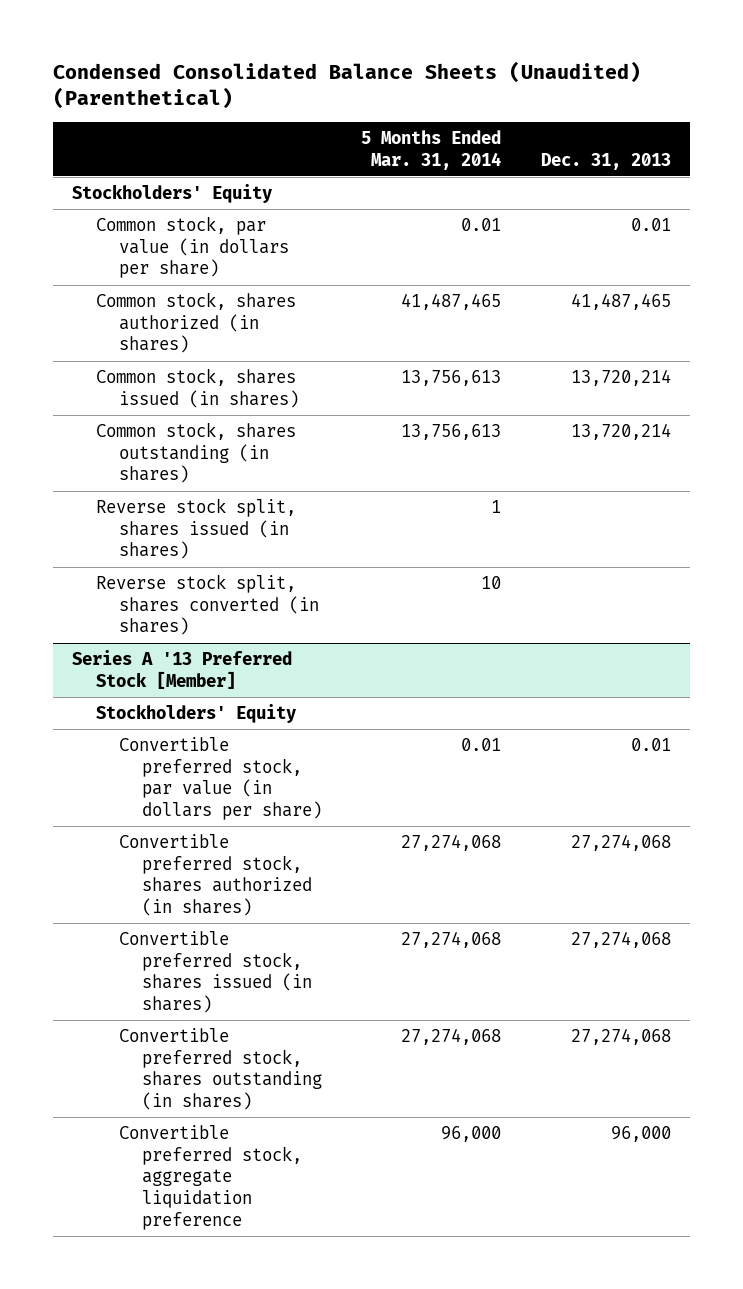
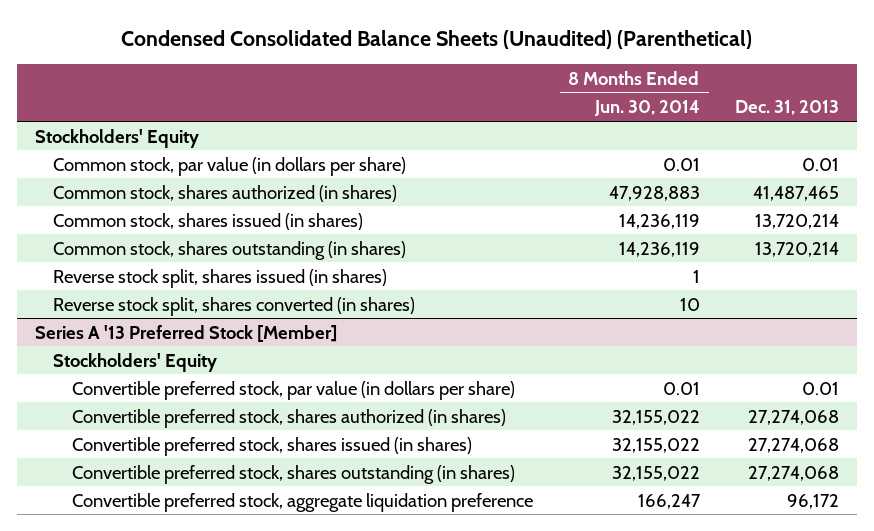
- | 5 Months Ended Mar. 31, 2014 | Dec. 31, 2013
+ | 8 Months Ended Jun. 30, 2014 | Dec. 31, 2013
@ Series A '13 Preferred Stock [Member]
- Convertible preferred stock, aggregate liquidation preference | 96,000 | 96,000
+ Convertible preferred stock, aggregate liquidation preference | 166,247 | 96,172

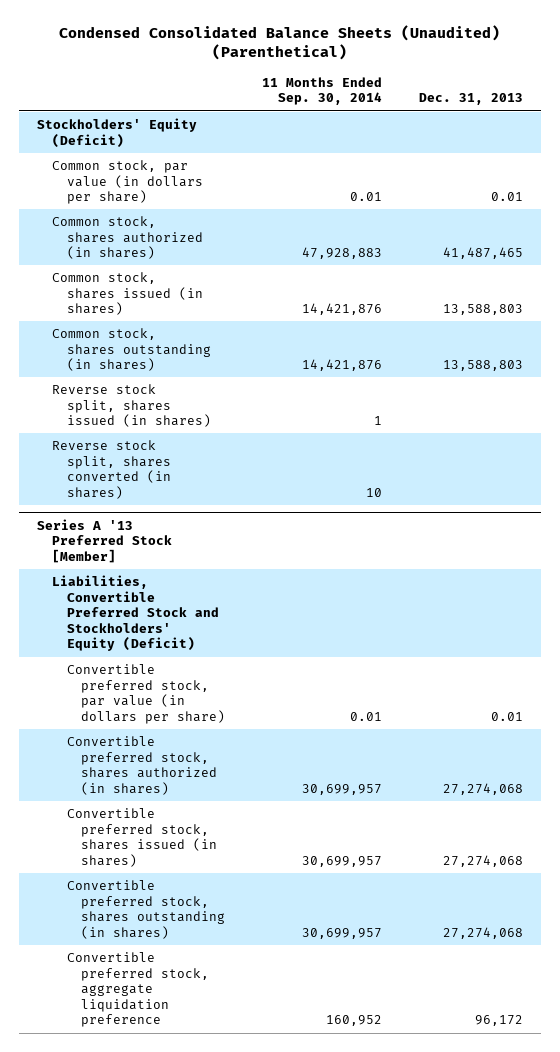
- | 8 Months Ended Jun. 30, 2014 | Dec. 31, 2013
+ | 11 Months Ended Sep. 30, 2014 | Dec. 31, 2013
- Stockholders' Equity
+ Stockholders' Equity (Deficit)
- Common stock, shares issued (in shares) | 14,236,119 | 13,720,214
- Common stock, shares outstanding (in shares) | 14,236,119 | 13,720,214
+ Common stock, shares issued (in shares) | 14,421,876 | 13,588,803
+ Common stock, shares outstanding (in shares) | 14,421,876 | 13,588,803
@ Series A '13 Preferred Stock [Member]
- Stockholders' Equity
+ Liabilities, Convertible Preferred Stock and Stockholders' Equity (Deficit)

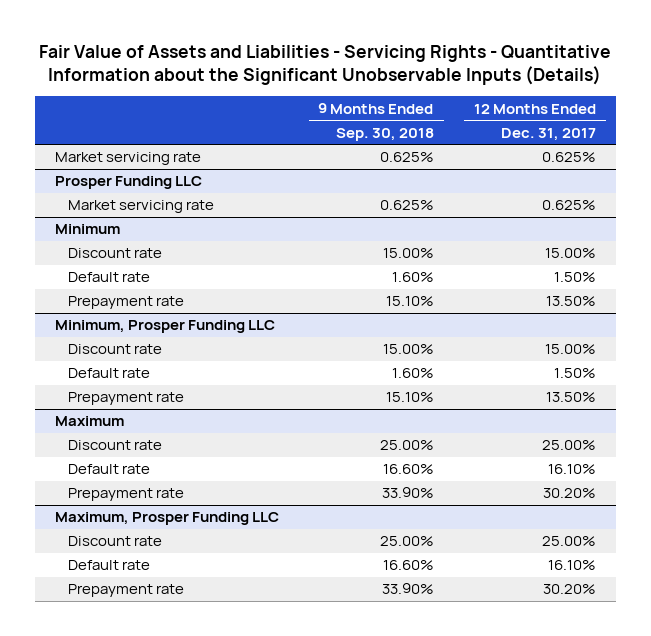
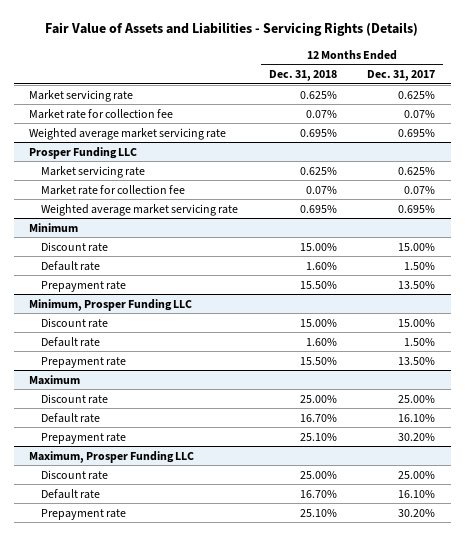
- Fair Value of Assets and Liabilities - Servicing Rights - Quantitative Information about the Significant Unobservable Inputs (Details)
+ Fair Value of Assets and Liabilities - Servicing Rights (Details)
- | 9 Months Ended Sep. 30, 2018 | 12 Months Ended Dec. 31, 2017
+ | 12 Months Ended Dec. 31, 2018 | 12 Months Ended Dec. 31, 2017
+ Market rate for collection fee | 0.07% | 0.07%
+ Weighted average market servicing rate | 0.695% | 0.695%
@ Prosper Funding LLC
+ Market rate for collection fee | 0.07% | 0.07%
+ Weighted average market servicing rate | 0.695% | 0.695%

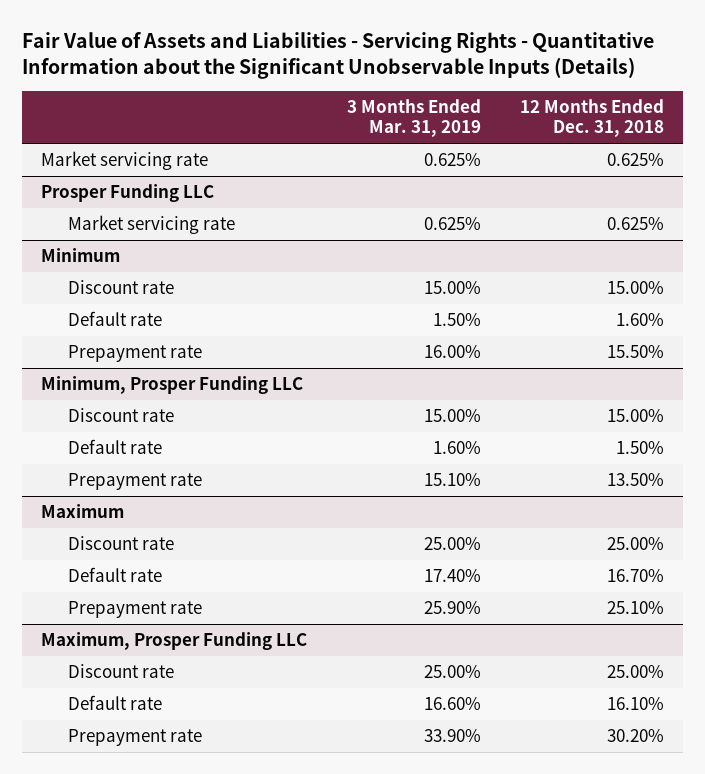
- Fair Value of Assets and Liabilities - Servicing Rights (Details)
+ Fair Value of Assets and Liabilities - Servicing Rights - Quantitative Information about the Significant Unobservable Inputs (Details)
- | 12 Months Ended Dec. 31, 2018 | 12 Months Ended Dec. 31, 2017
+ | 3 Months Ended Mar. 31, 2019 | 12 Months Ended Dec. 31, 2018
- Market rate for collection fee | 0.07% | 0.07%
- Weighted average market servicing rate | 0.695% | 0.695%
@ Prosper Funding LLC
- Market rate for collection fee | 0.07% | 0.07%
- Weighted average market servicing rate | 0.695% | 0.695%
@ Minimum, Prosper Funding LLC
- Default rate | 1.60% | 1.50%
- Prepayment rate | 15.50% | 13.50%
+ Default rate | 1.60% | 1.50%
+ Prepayment rate | 15.10% | 13.50%
@ Maximum, Prosper Funding LLC
- Default rate | 16.70% | 16.10%
- Prepayment rate | 25.10% | 30.20%
+ Default rate | 16.60% | 16.10%
+ Prepayment rate | 33.90% | 30.20%

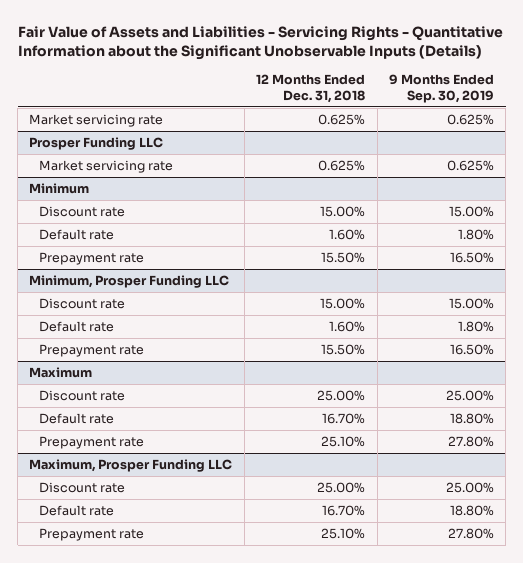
- | 3 Months Ended Mar. 31, 2019 | 12 Months Ended Dec. 31, 2018
+ | 12 Months Ended Dec. 31, 2018 | 9 Months Ended Sep. 30, 2019
@ Minimum, Prosper Funding LLC
- Default rate | 1.60% | 1.50%
- Prepayment rate | 15.10% | 13.50%
+ Default rate | 1.60% | 1.80%
+ Prepayment rate | 15.50% | 16.50%
@ Maximum, Prosper Funding LLC
- Default rate | 16.60% | 16.10%
- Prepayment rate | 33.90% | 30.20%
+ Default rate | 16.70% | 18.80%
+ Prepayment rate | 25.10% | 27.80%

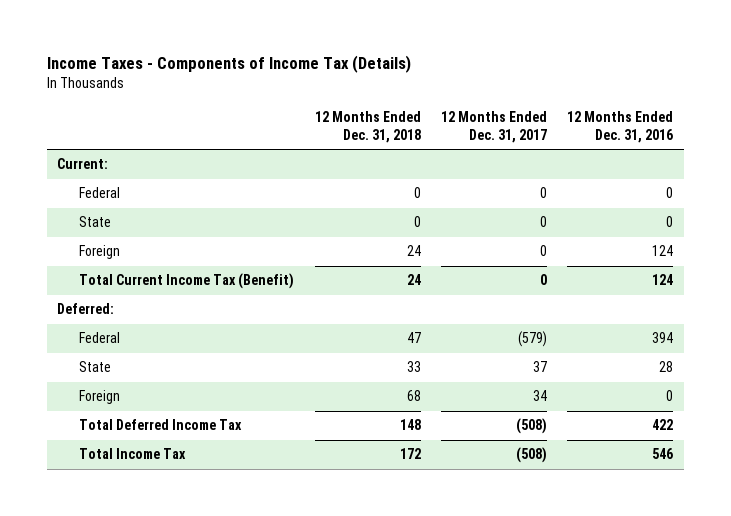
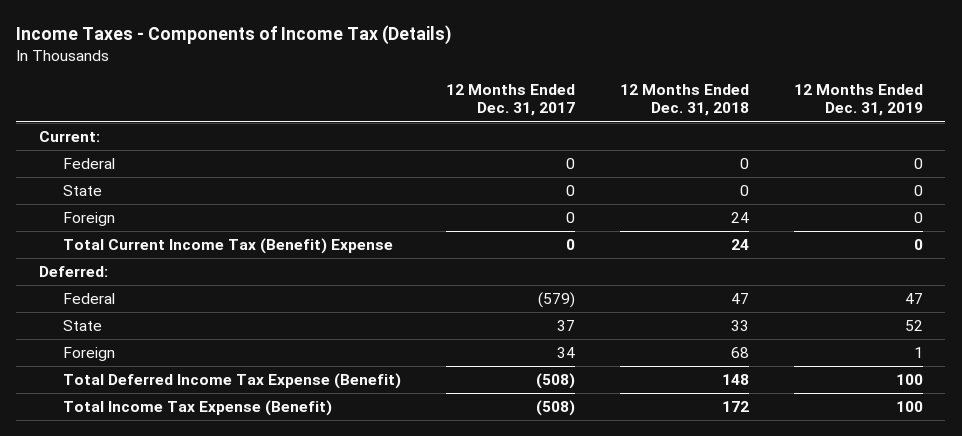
- | 12 Months Ended Dec. 31, 2018 | 12 Months Ended Dec. 31, 2017 | 12 Months Ended Dec. 31, 2016
+ | 12 Months Ended Dec. 31, 2017 | 12 Months Ended Dec. 31, 2018 | 12 Months Ended Dec. 31, 2019
- Total Current Income Tax (Benefit) | 24 | 0 | 124
+ Total Current Income Tax (Benefit) Expense | 0 | 24 | 0
- Total Deferred Income Tax | 148 | (508) | 422
- Total Income Tax | 172 | (508) | 546
+ Total Deferred Income Tax Expense (Benefit) | (508) | 148 | 100
+ Total Income Tax Expense (Benefit) | (508) | 172 | 100

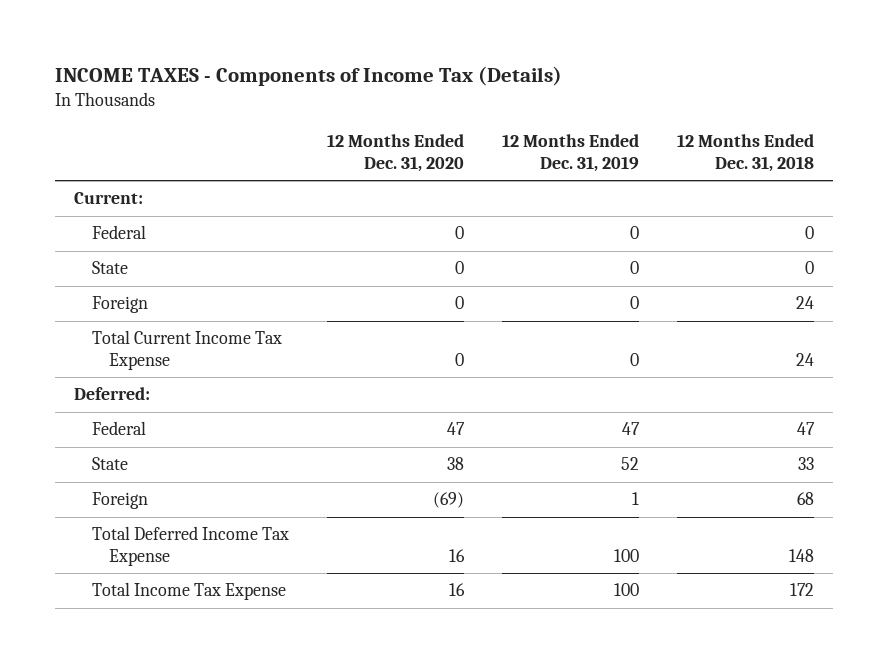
- Income Taxes - Components of Income Tax (Details)
+ INCOME TAXES - Components of Income Tax (Details)
- | 12 Months Ended Dec. 31, 2017 | 12 Months Ended Dec. 31, 2018 | 12 Months Ended Dec. 31, 2019
+ | 12 Months Ended Dec. 31, 2020 | 12 Months Ended Dec. 31, 2019 | 12 Months Ended Dec. 31, 2018
- Total Current Income Tax (Benefit) Expense | 0 | 24 | 0
+ Total Current Income Tax Expense | 0 | 0 | 24
- Total Deferred Income Tax Expense (Benefit) | (508) | 148 | 100
- Total Income Tax Expense (Benefit) | (508) | 172 | 100
+ Total Deferred Income Tax Expense | 16 | 100 | 148
+ Total Income Tax Expense | 16 | 100 | 172

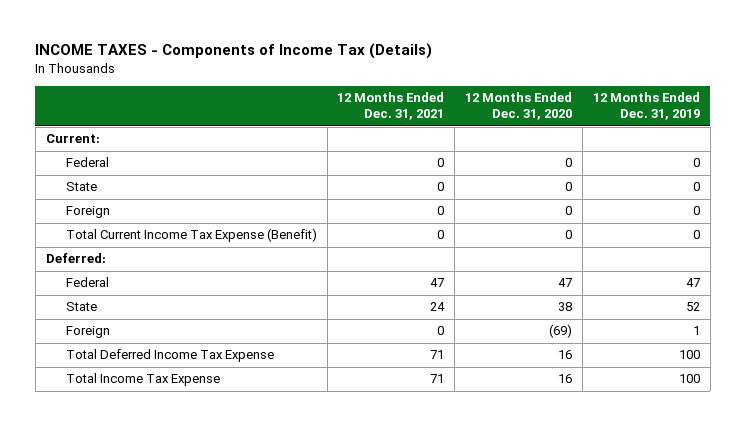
- | 12 Months Ended Dec. 31, 2020 | 12 Months Ended Dec. 31, 2019 | 12 Months Ended Dec. 31, 2018
+ | 12 Months Ended Dec. 31, 2021 | 12 Months Ended Dec. 31, 2020 | 12 Months Ended Dec. 31, 2019
- Total Current Income Tax Expense | 0 | 0 | 24
+ Total Current Income Tax Expense (Benefit) | 0 | 0 | 0

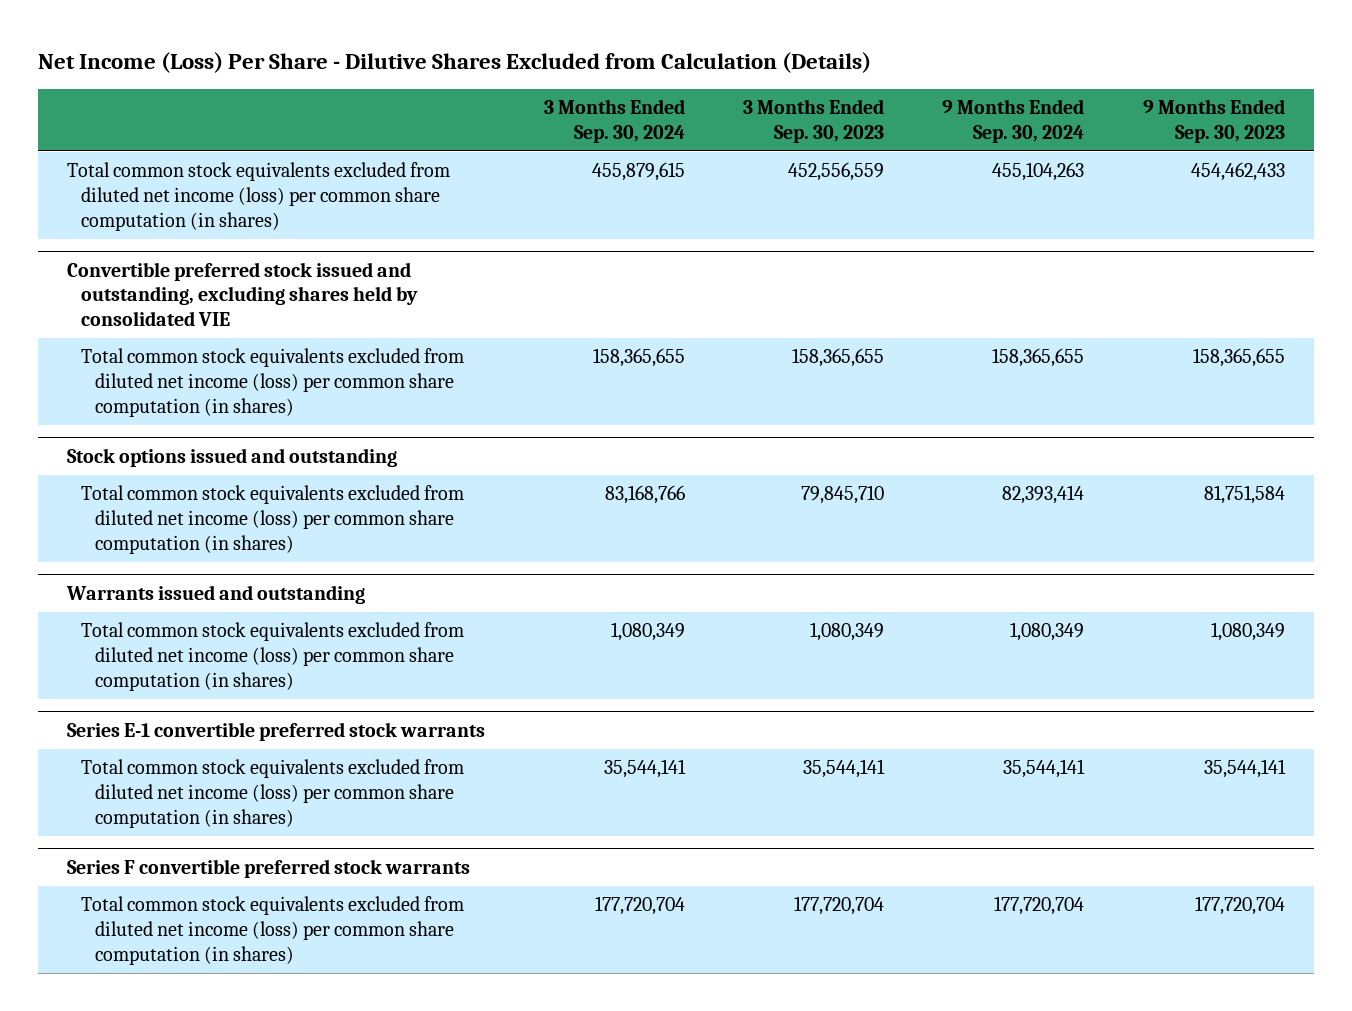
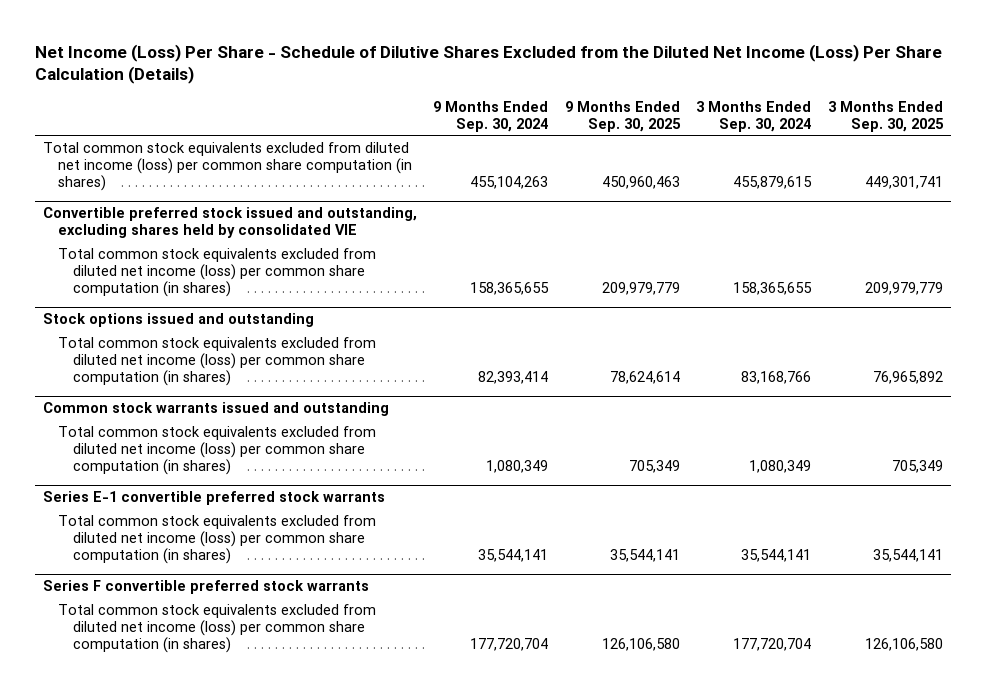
- Net Income (Loss) Per Share - Dilutive Shares Excluded from Calculation (Details)
+ Net Income (Loss) Per Share - Schedule of Dilutive Shares Excluded from the Diluted Net Income (Loss) Per Share Calculation (Details)
- | 3 Months Ended Sep. 30, 2024 | 3 Months Ended Sep. 30, 2023 | 9 Months Ended Sep. 30, 2024 | 9 Months Ended Sep. 30, 2023
+ | 9 Months Ended Sep. 30, 2024 | 9 Months Ended Sep. 30, 2025 | 3 Months Ended Sep. 30, 2024 | 3 Months Ended Sep. 30, 2025
- Warrants issued and outstanding
+ Common stock warrants issued and outstanding

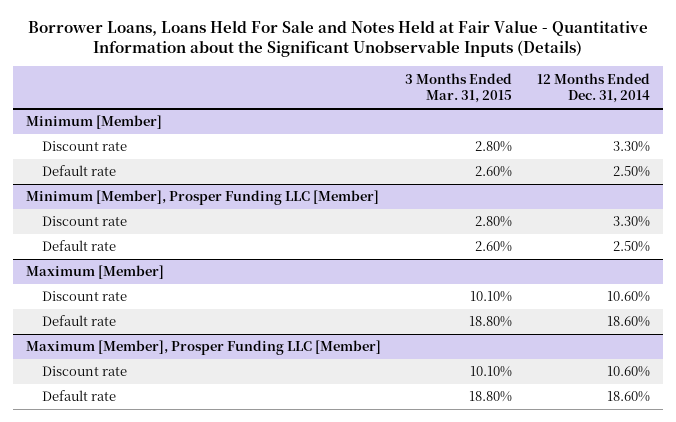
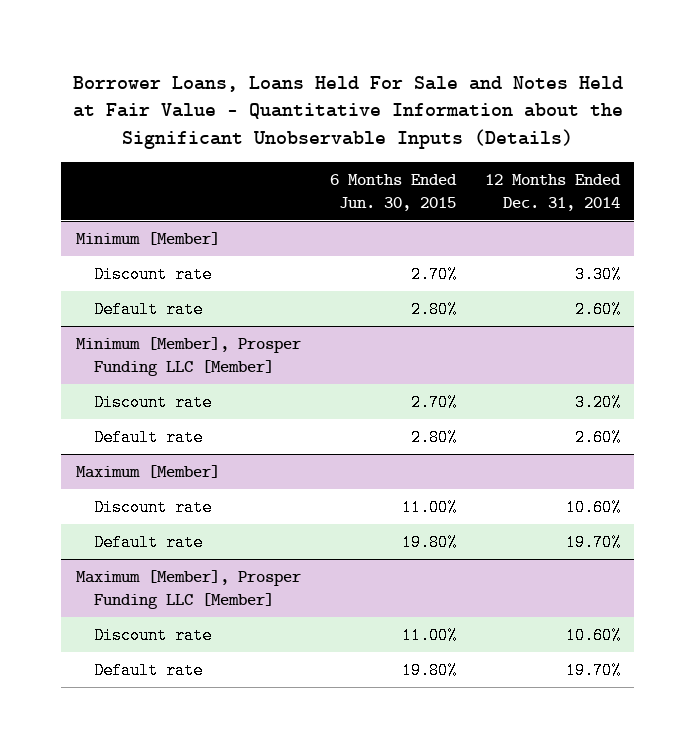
- | 3 Months Ended Mar. 31, 2015 | 12 Months Ended Dec. 31, 2014
+ | 6 Months Ended Jun. 30, 2015 | 12 Months Ended Dec. 31, 2014
@ Minimum [Member]
- Default rate | 2.60% | 2.50%
+ Default rate | 2.80% | 2.60%
@ Minimum [Member], Prosper Funding LLC [Member]
- Discount rate | 2.80% | 3.30%
- Default rate | 2.60% | 2.50%
+ Discount rate | 2.70% | 3.20%
+ Default rate | 2.80% | 2.60%
@ Maximum [Member]
- Default rate | 18.80% | 18.60%
+ Default rate | 19.80% | 19.70%
@ Maximum [Member], Prosper Funding LLC [Member]
- Default rate | 18.80% | 18.60%
+ Default rate | 19.80% | 19.70%

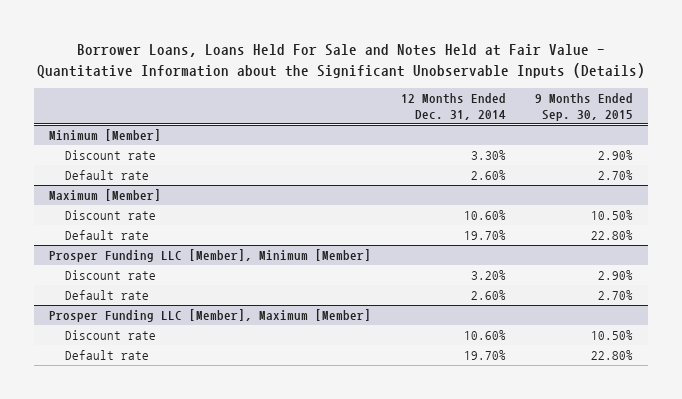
- | 6 Months Ended Jun. 30, 2015 | 12 Months Ended Dec. 31, 2014
+ | 12 Months Ended Dec. 31, 2014 | 9 Months Ended Sep. 30, 2015
- Minimum [Member], Prosper Funding LLC [Member]
- Discount rate | 2.70% | 3.20%
- Default rate | 2.80% | 2.60%
- Maximum [Member], Prosper Funding LLC [Member]
+ Prosper Funding LLC [Member], Minimum [Member]
+ Discount rate | 3.20% | 2.90%
+ Default rate | 2.60% | 2.70%
+ Prosper Funding LLC [Member], Maximum [Member]

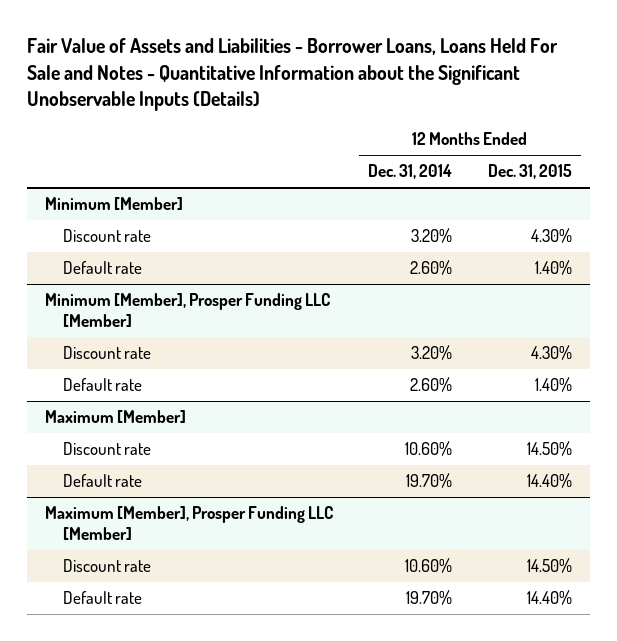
- Borrower Loans, Loans Held For Sale and Notes Held at Fair Value - Quantitative Information about the Significant Unobservable Inputs (Details)
+ Fair Value of Assets and Liabilities - Borrower Loans, Loans Held For Sale and Notes - Quantitative Information about the Significant Unobservable Inputs (Details)
- | 12 Months Ended Dec. 31, 2014 | 9 Months Ended Sep. 30, 2015
+ | 12 Months Ended Dec. 31, 2014 | 12 Months Ended Dec. 31, 2015
@ Minimum [Member]
- Discount rate | 3.30% | 2.90%
+ Discount rate | 3.20% | 4.30%
+ Minimum [Member], Prosper Funding LLC [Member]
+ Discount rate | 3.20% | 4.30%
+ Default rate | 2.60% | 1.40%
- Prosper Funding LLC [Member], Minimum [Member]
- Discount rate | 3.20% | 2.90%
- Default rate | 2.60% | 2.70%
- Prosper Funding LLC [Member], Maximum [Member]
+ Maximum [Member], Prosper Funding LLC [Member]

